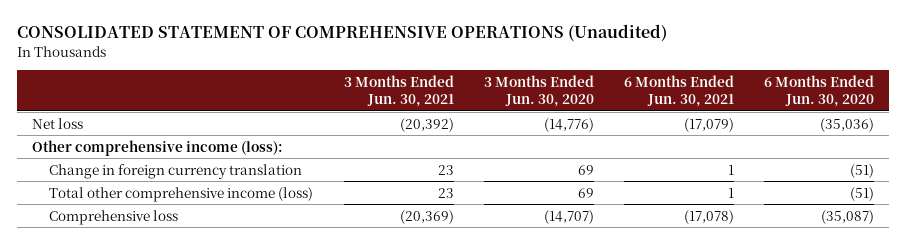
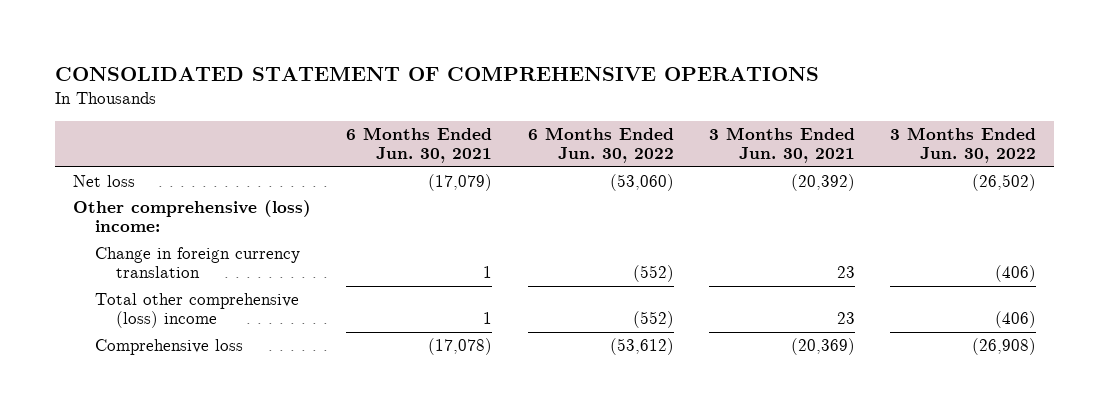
- CONSOLIDATED STATEMENT OF COMPREHENSIVE OPERATIONS (Unaudited)
+ CONSOLIDATED STATEMENT OF COMPREHENSIVE OPERATIONS
- | 3 Months Ended Jun. 30, 2021 | 3 Months Ended Jun. 30, 2020 | 6 Months Ended Jun. 30, 2021 | 6 Months Ended Jun. 30, 2020
+ | 6 Months Ended Jun. 30, 2021 | 6 Months Ended Jun. 30, 2022 | 3 Months Ended Jun. 30, 2021 | 3 Months Ended Jun. 30, 2022
- Other comprehensive income (loss):
+ Other comprehensive (loss) income:
- Total other comprehensive income (loss) | 23 | 69 | 1 | (51)
+ Total other comprehensive (loss) income | 1 | (552) | 23 | (406)

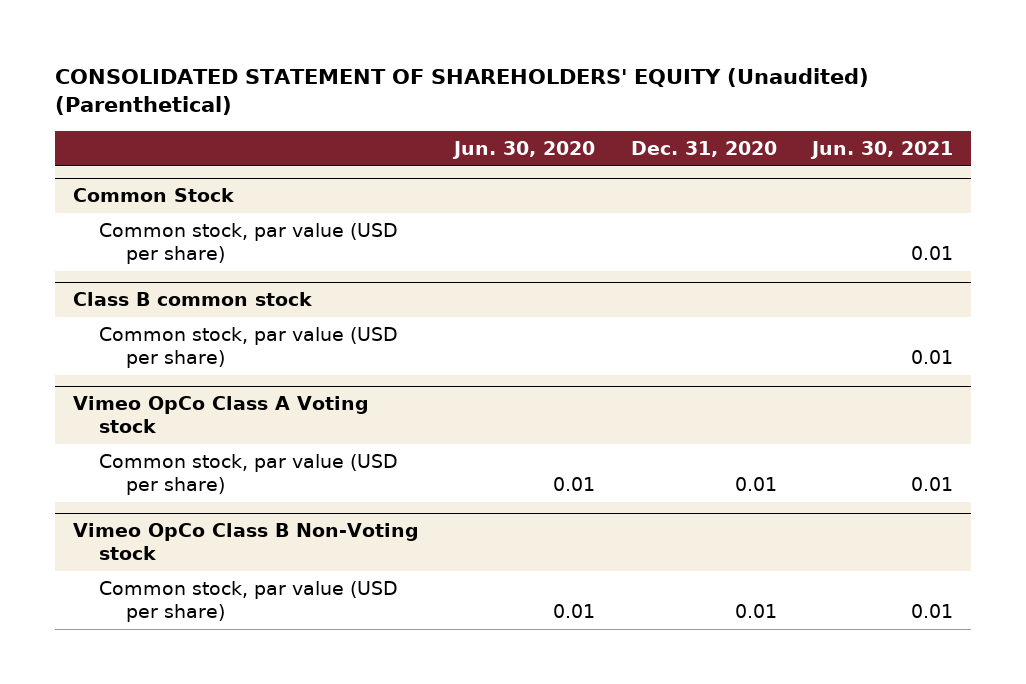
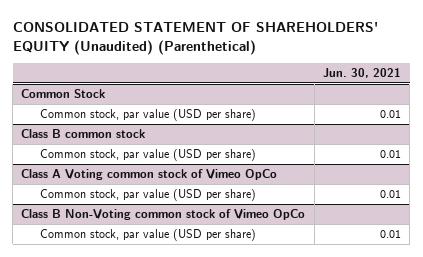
- | Jun. 30, 2020 | Dec. 31, 2020 | Jun. 30, 2021
+ | Jun. 30, 2021
- Vimeo OpCo Class A Voting stock
+ Class A Voting common stock of Vimeo OpCo
- Vimeo OpCo Class B Non-Voting stock
+ Class B Non-Voting common stock of Vimeo OpCo

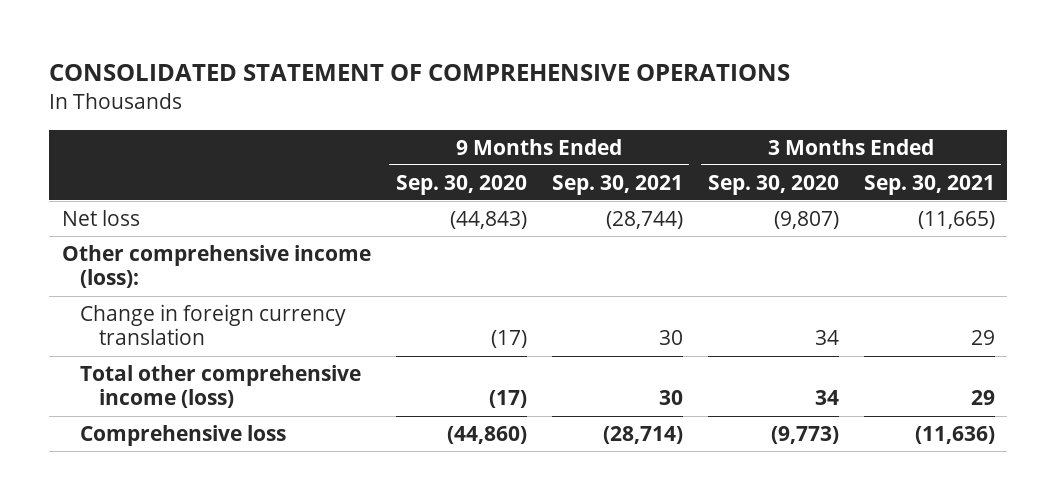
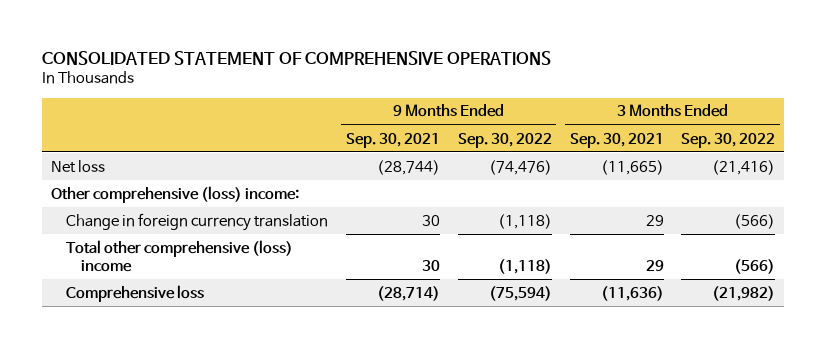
- | 9 Months Ended Sep. 30, 2020 | 9 Months Ended Sep. 30, 2021 | 3 Months Ended Sep. 30, 2020 | 3 Months Ended Sep. 30, 2021
+ | 9 Months Ended Sep. 30, 2021 | 9 Months Ended Sep. 30, 2022 | 3 Months Ended Sep. 30, 2021 | 3 Months Ended Sep. 30, 2022
- Other comprehensive income (loss):
+ Other comprehensive (loss) income:
- Total other comprehensive income (loss) | (17) | 30 | 34 | 29
+ Total other comprehensive (loss) income | 30 | (1,118) | 29 | (566)

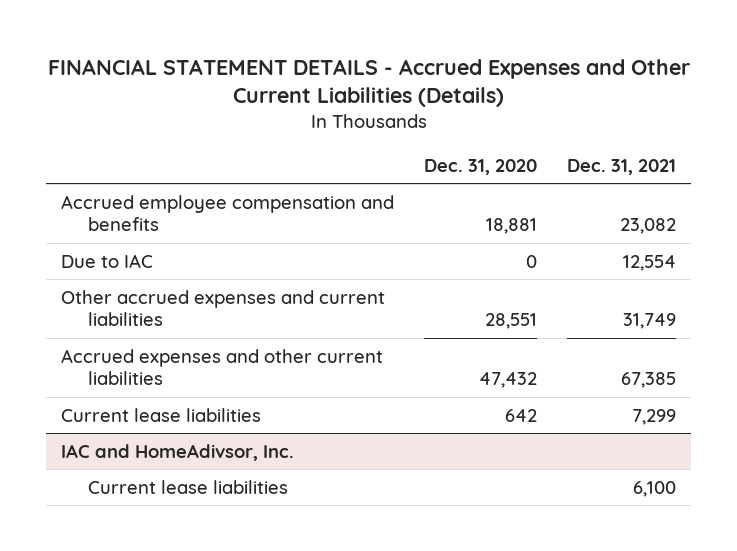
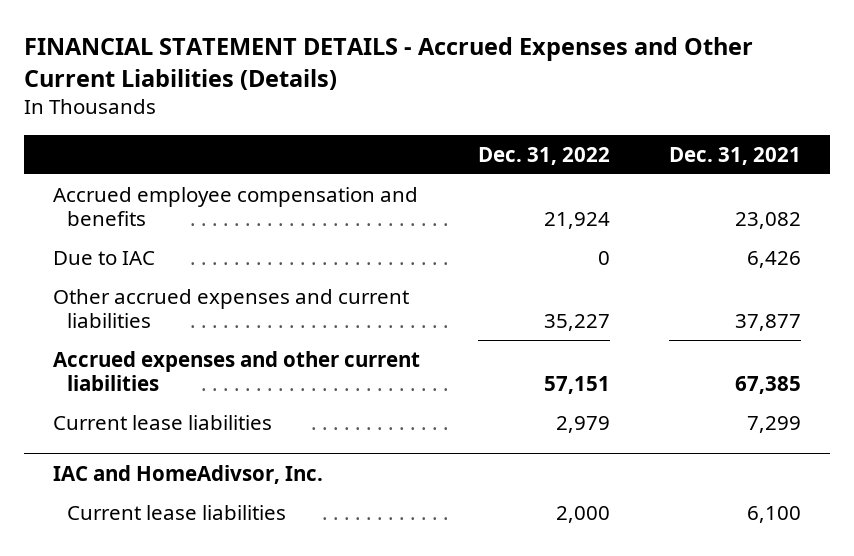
- | Dec. 31, 2020 | Dec. 31, 2021
+ | Dec. 31, 2022 | Dec. 31, 2021
- Due to IAC | 0 | 12,554
- Other accrued expenses and current liabilities | 28,551 | 31,749
+ Due to IAC | 0 | 6,426
+ Other accrued expenses and current liabilities | 35,227 | 37,877

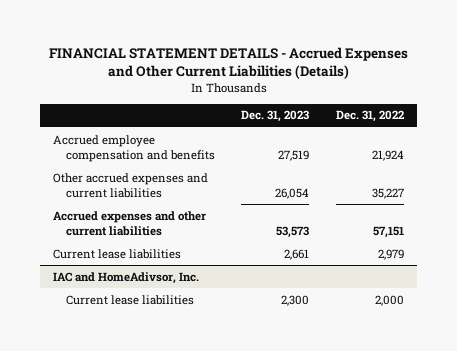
- | Dec. 31, 2022 | Dec. 31, 2021
+ | Dec. 31, 2023 | Dec. 31, 2022
- Due to IAC | 0 | 6,426

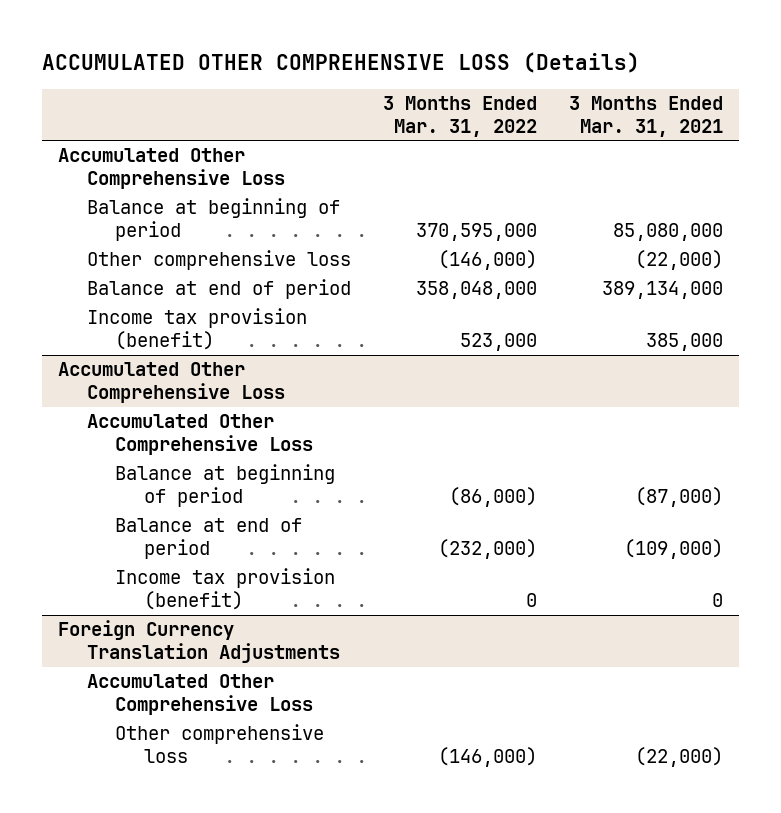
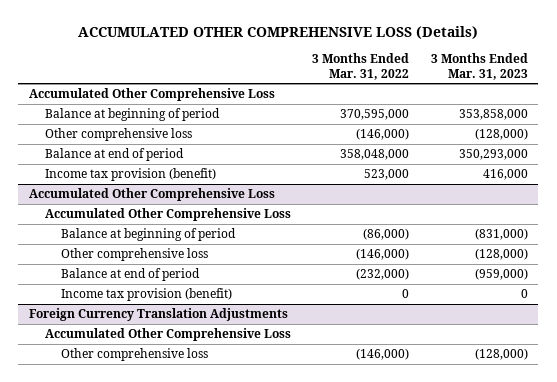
- | 3 Months Ended Mar. 31, 2022 | 3 Months Ended Mar. 31, 2021
+ | 3 Months Ended Mar. 31, 2022 | 3 Months Ended Mar. 31, 2023
@ Accumulated Other Comprehensive Loss
+ Other comprehensive loss | (146,000) | (128,000)

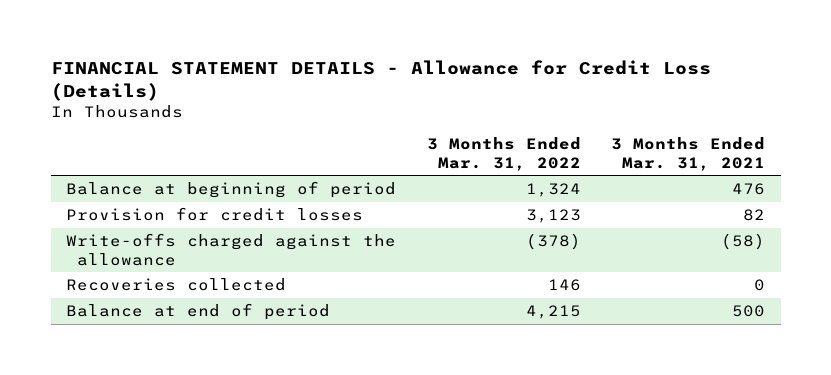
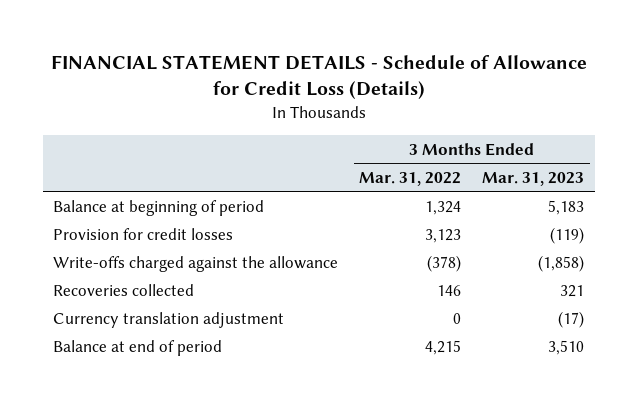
- FINANCIAL STATEMENT DETAILS - Allowance for Credit Loss (Details)
+ FINANCIAL STATEMENT DETAILS - Schedule of Allowance for Credit Loss (Details)
- | 3 Months Ended Mar. 31, 2022 | 3 Months Ended Mar. 31, 2021
+ | 3 Months Ended Mar. 31, 2022 | 3 Months Ended Mar. 31, 2023
+ Currency translation adjustment | 0 | (17)

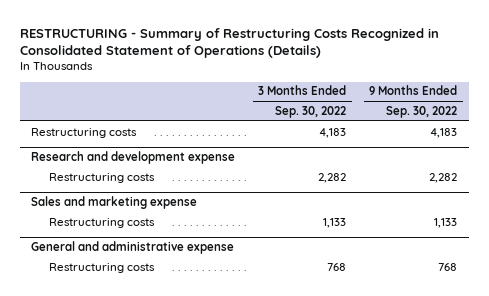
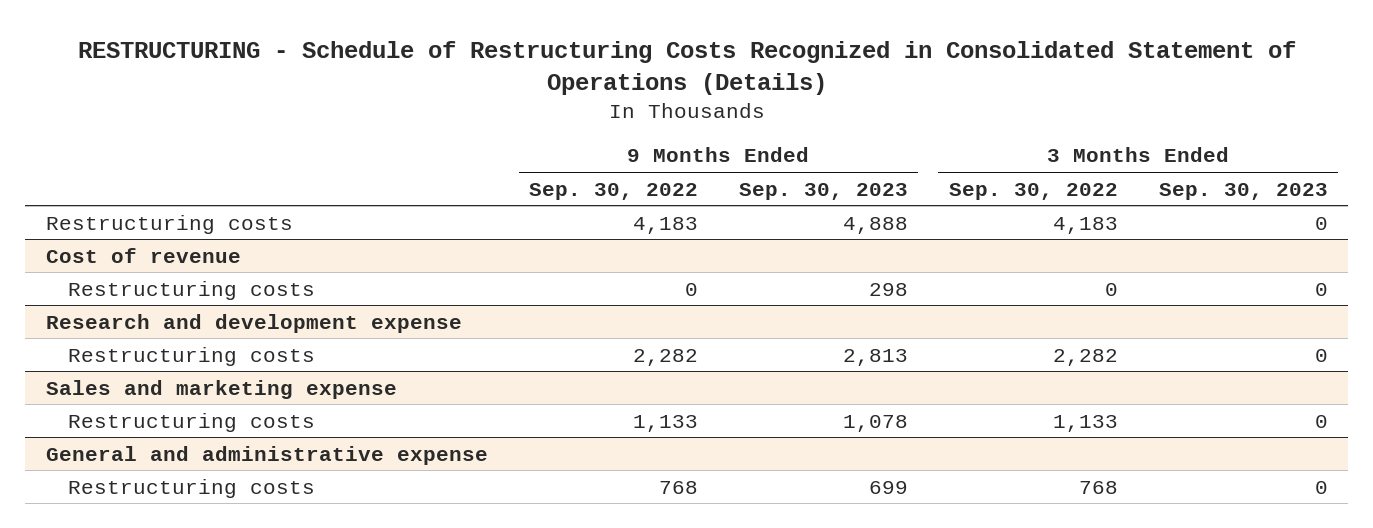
- RESTRUCTURING - Summary of Restructuring Costs Recognized in Consolidated Statement of Operations (Details)
+ RESTRUCTURING - Schedule of Restructuring Costs Recognized in Consolidated Statement of Operations (Details)
- | 3 Months Ended Sep. 30, 2022 | 9 Months Ended Sep. 30, 2022
+ | 9 Months Ended Sep. 30, 2022 | 9 Months Ended Sep. 30, 2023 | 3 Months Ended Sep. 30, 2022 | 3 Months Ended Sep. 30, 2023
+ Cost of revenue
+ Restructuring costs | 0 | 298 | 0 | 0

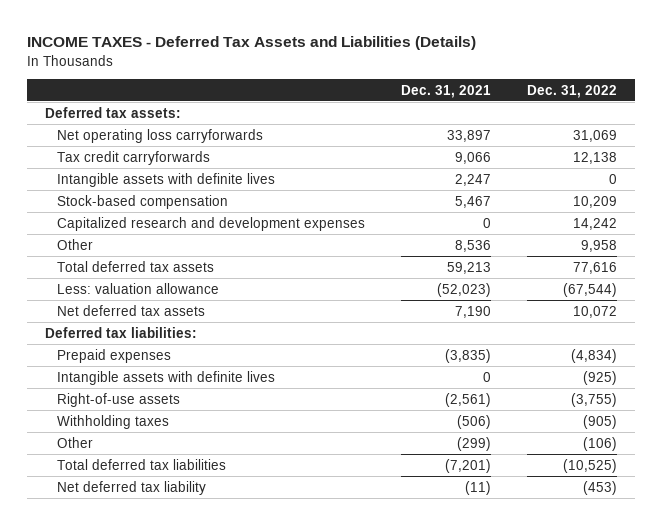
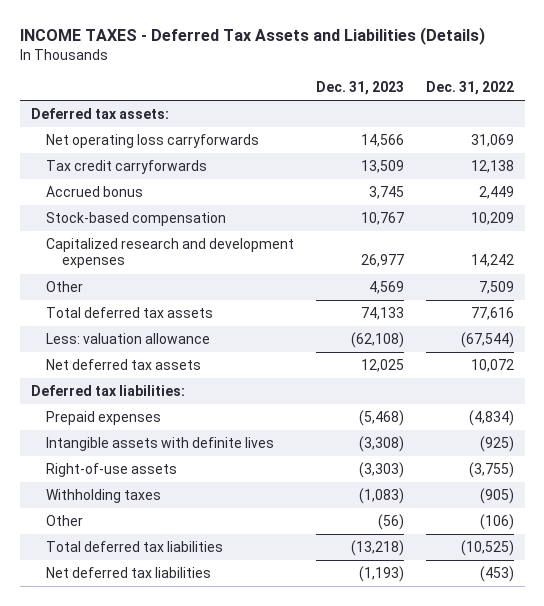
- | Dec. 31, 2021 | Dec. 31, 2022
+ | Dec. 31, 2023 | Dec. 31, 2022
- Intangible assets with definite lives | 2,247 | 0
+ Accrued bonus | 3,745 | 2,449
- Other | 8,536 | 9,958
+ Other | 4,569 | 7,509
- Net deferred tax liability | (11) | (453)
+ Net deferred tax liabilities | (1,193) | (453)

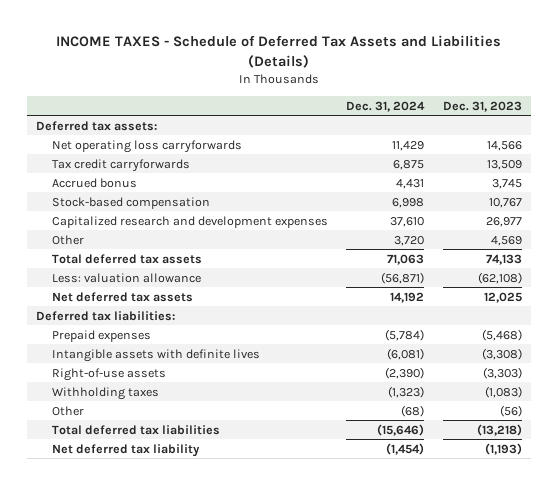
- INCOME TAXES - Deferred Tax Assets and Liabilities (Details)
+ INCOME TAXES - Schedule of Deferred Tax Assets and Liabilities (Details)
- | Dec. 31, 2023 | Dec. 31, 2022
+ | Dec. 31, 2024 | Dec. 31, 2023
- Net deferred tax liabilities | (1,193) | (453)
+ Net deferred tax liability | (1,454) | (1,193)

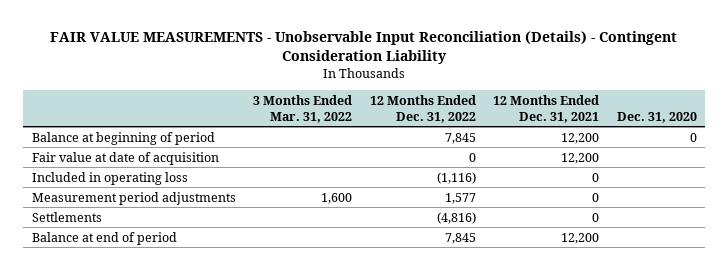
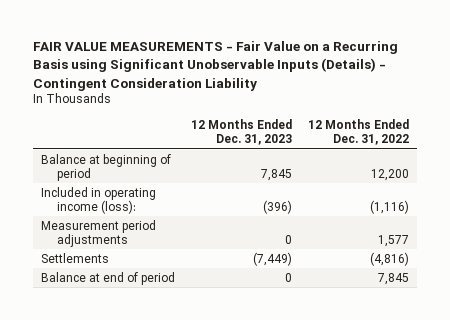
- FAIR VALUE MEASUREMENTS - Unobservable Input Reconciliation (Details) - Contingent Consideration Liability
+ FAIR VALUE MEASUREMENTS - Fair Value on a Recurring Basis using Significant Unobservable Inputs (Details) - Contingent Consideration Liability
- | 3 Months Ended Mar. 31, 2022 | 12 Months Ended Dec. 31, 2022 | 12 Months Ended Dec. 31, 2021 | Dec. 31, 2020
+ | 12 Months Ended Dec. 31, 2023 | 12 Months Ended Dec. 31, 2022
- Balance at beginning of period | | 7,845 | 12,200 | 0
- Fair value at date of acquisition | | 0 | 12,200 |
- Included in operating loss | | (1,116) | 0 |
+ Balance at beginning of period | 7,845 | 12,200
+ Included in operating income (loss): | (396) | (1,116)

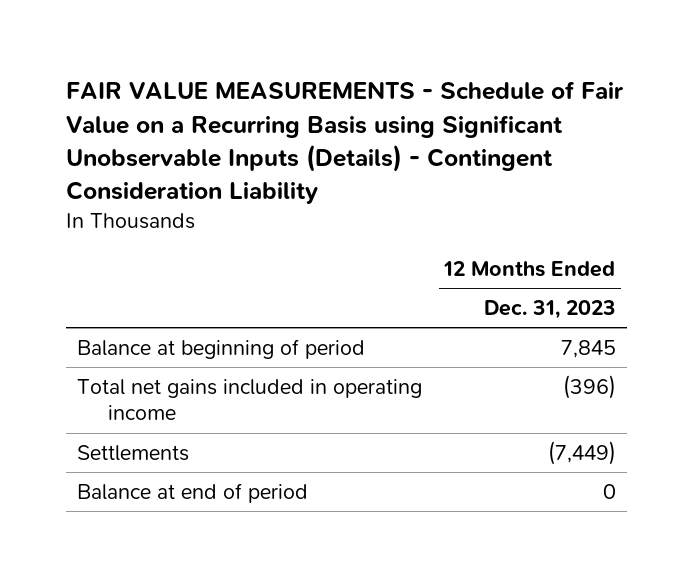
- FAIR VALUE MEASUREMENTS - Fair Value on a Recurring Basis using Significant Unobservable Inputs (Details) - Contingent Consideration Liability
+ FAIR VALUE MEASUREMENTS - Schedule of Fair Value on a Recurring Basis using Significant Unobservable Inputs (Details) - Contingent Consideration Liability
- | 12 Months Ended Dec. 31, 2023 | 12 Months Ended Dec. 31, 2022
+ | 12 Months Ended Dec. 31, 2023
- Included in operating income (loss): | (396) | (1,116)
- Measurement period adjustments | 0 | 1,577
+ Total net gains included in operating income | (396)

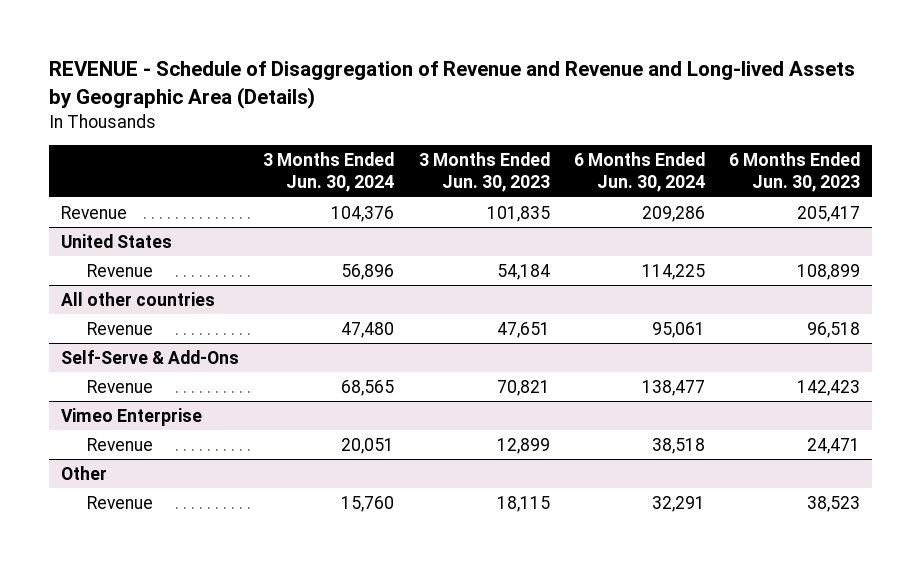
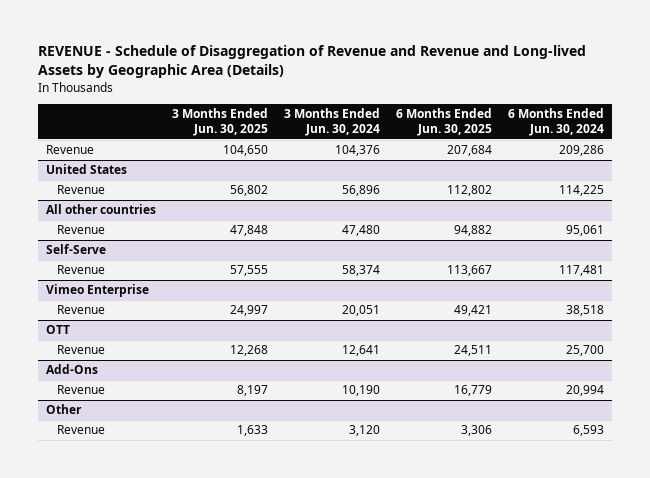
- | 3 Months Ended Jun. 30, 2024 | 3 Months Ended Jun. 30, 2023 | 6 Months Ended Jun. 30, 2024 | 6 Months Ended Jun. 30, 2023
+ | 3 Months Ended Jun. 30, 2025 | 3 Months Ended Jun. 30, 2024 | 6 Months Ended Jun. 30, 2025 | 6 Months Ended Jun. 30, 2024
- Self-Serve & Add-Ons
- Revenue | 68,565 | 70,821 | 138,477 | 142,423
+ Self-Serve
+ Revenue | 57,555 | 58,374 | 113,667 | 117,481
+ OTT
+ Revenue | 12,268 | 12,641 | 24,511 | 25,700
+ Add-Ons
+ Revenue | 8,197 | 10,190 | 16,779 | 20,994
@ Other
- Revenue | 15,760 | 18,115 | 32,291 | 38,523
+ Revenue | 1,633 | 3,120 | 3,306 | 6,593

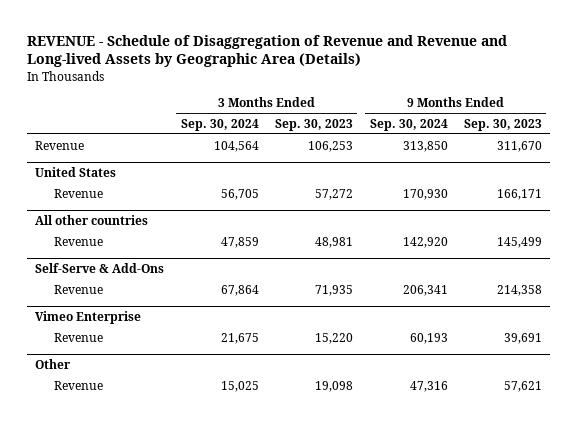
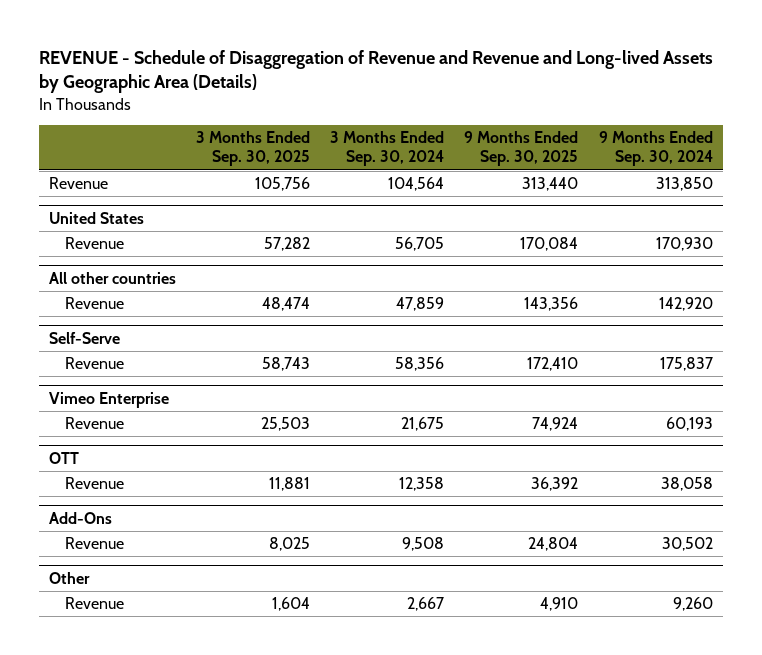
- | 3 Months Ended Sep. 30, 2024 | 3 Months Ended Sep. 30, 2023 | 9 Months Ended Sep. 30, 2024 | 9 Months Ended Sep. 30, 2023
+ | 3 Months Ended Sep. 30, 2025 | 3 Months Ended Sep. 30, 2024 | 9 Months Ended Sep. 30, 2025 | 9 Months Ended Sep. 30, 2024
- Self-Serve & Add-Ons
- Revenue | 67,864 | 71,935 | 206,341 | 214,358
+ Self-Serve
+ Revenue | 58,743 | 58,356 | 172,410 | 175,837
+ OTT
+ Revenue | 11,881 | 12,358 | 36,392 | 38,058
+ Add-Ons
+ Revenue | 8,025 | 9,508 | 24,804 | 30,502
@ Other
- Revenue | 15,025 | 19,098 | 47,316 | 57,621
+ Revenue | 1,604 | 2,667 | 4,910 | 9,260

